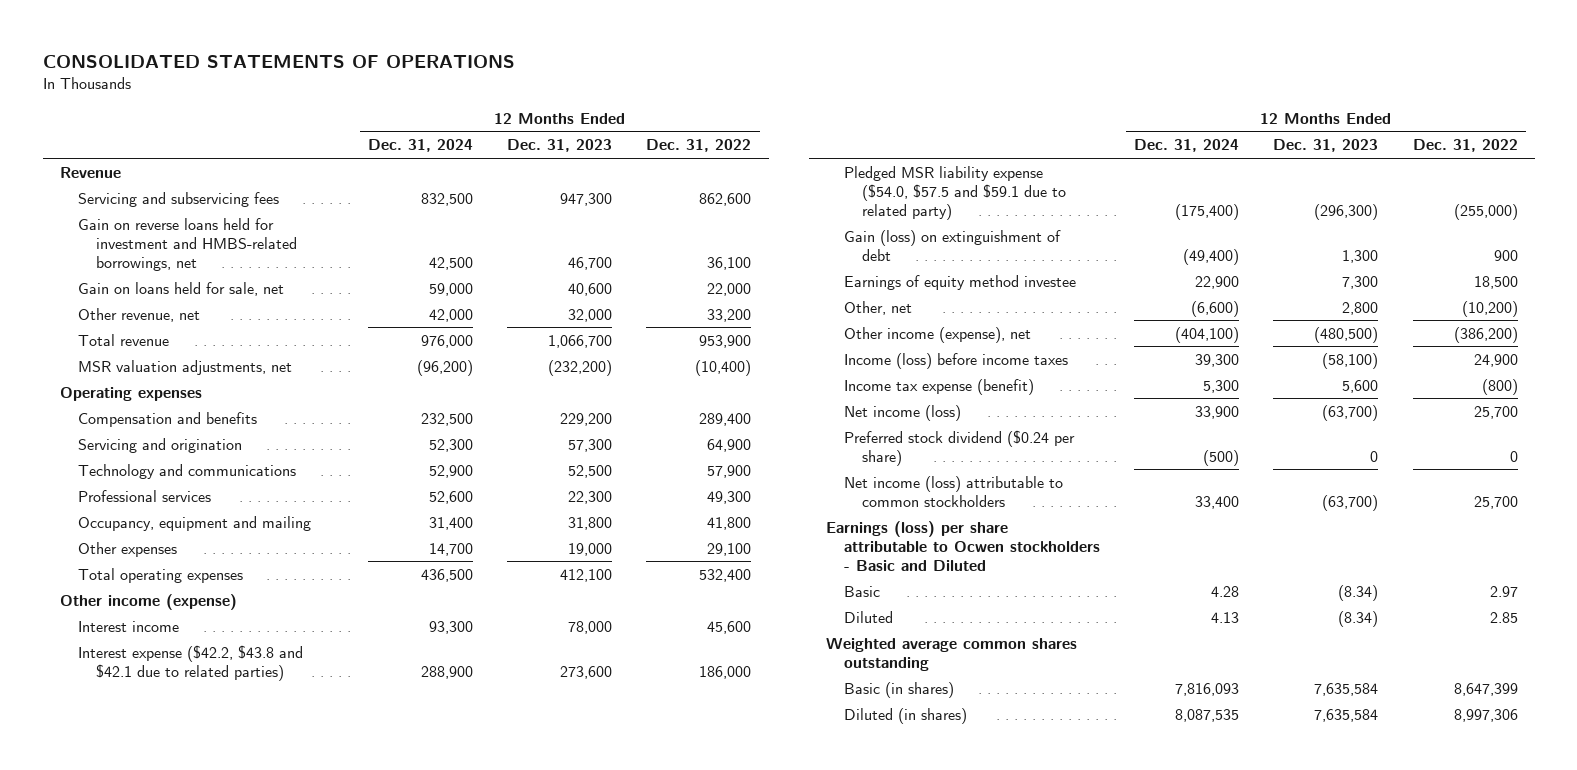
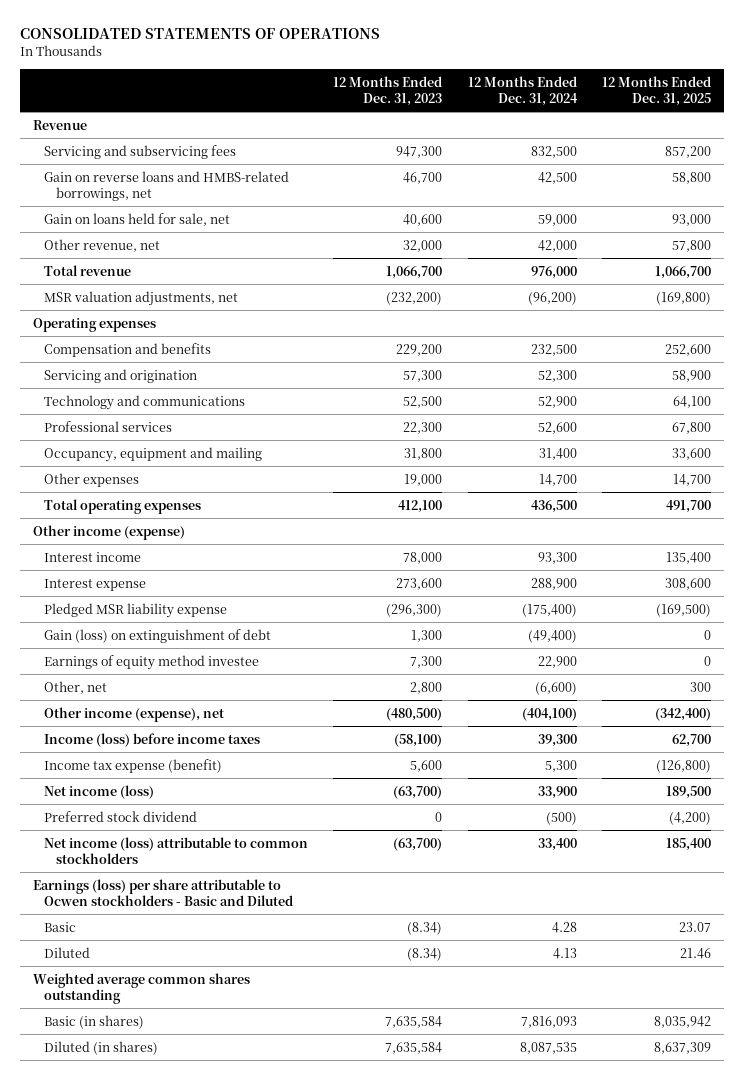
- | 12 Months Ended Dec. 31, 2024 | 12 Months Ended Dec. 31, 2023 | 12 Months Ended Dec. 31, 2022
+ | 12 Months Ended Dec. 31, 2023 | 12 Months Ended Dec. 31, 2024 | 12 Months Ended Dec. 31, 2025
- Gain on reverse loans held for investment and HMBS-related borrowings, net | 42,500 | 46,700 | 36,100
+ Gain on reverse loans and HMBS-related borrowings, net | 46,700 | 42,500 | 58,800
- Interest expense ($42.2, $43.8 and $42.1 due to related parties) | 288,900 | 273,600 | 186,000
- Pledged MSR liability expense ($54.0, $57.5 and $59.1 due to related party) | (175,400) | (296,300) | (255,000)
+ Interest expense | 273,600 | 288,900 | 308,600
+ Pledged MSR liability expense | (296,300) | (175,400) | (169,500)
- Preferred stock dividend ($0.24 per share) | (500) | 0 | 0
+ Preferred stock dividend | 0 | (500) | (4,200)

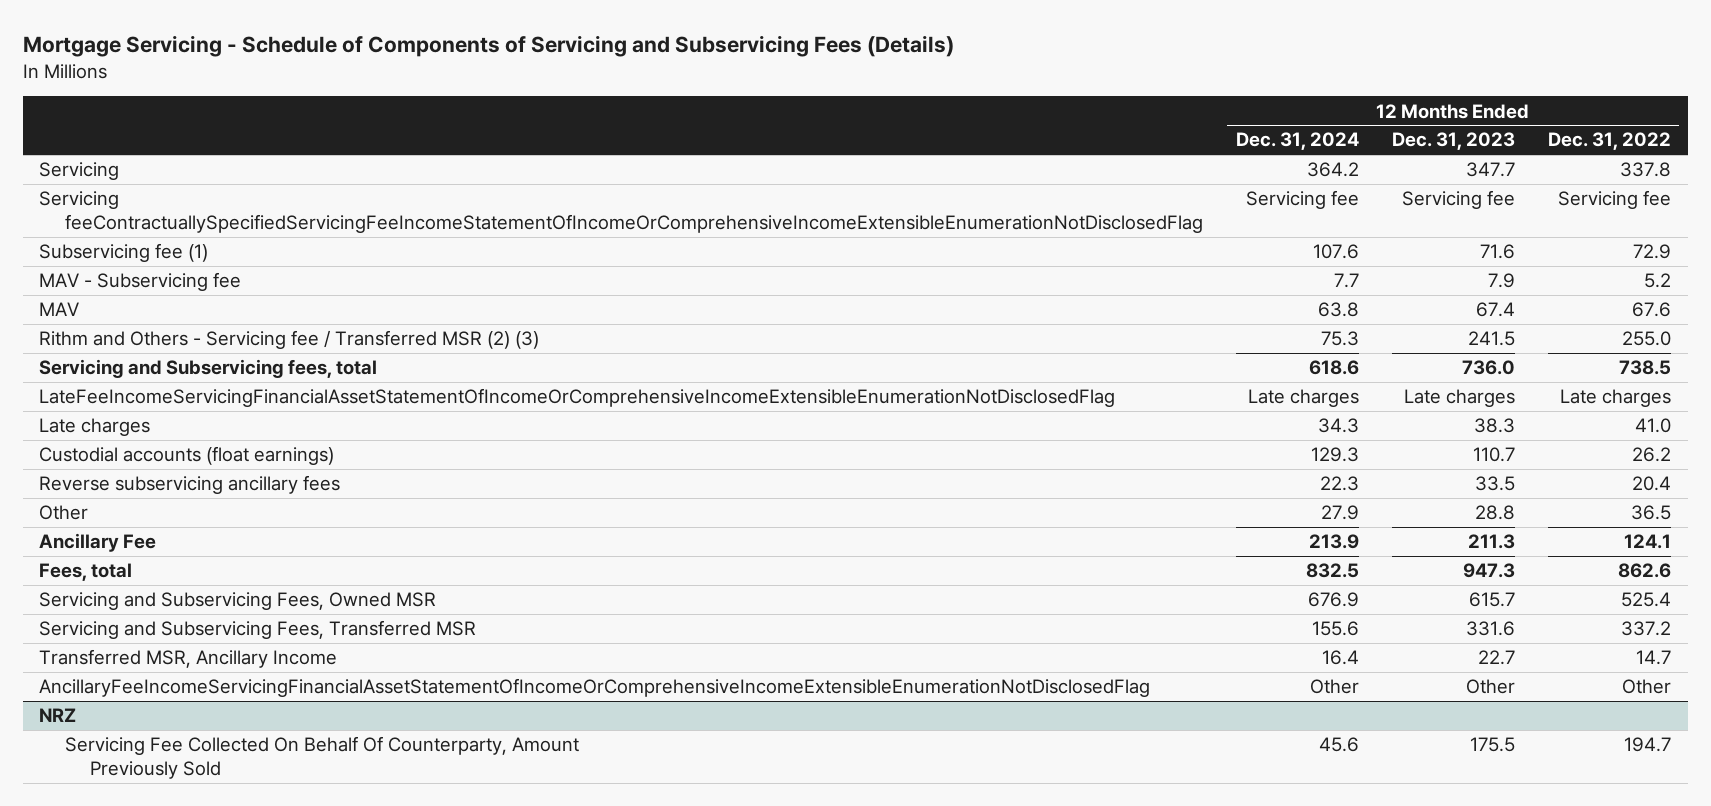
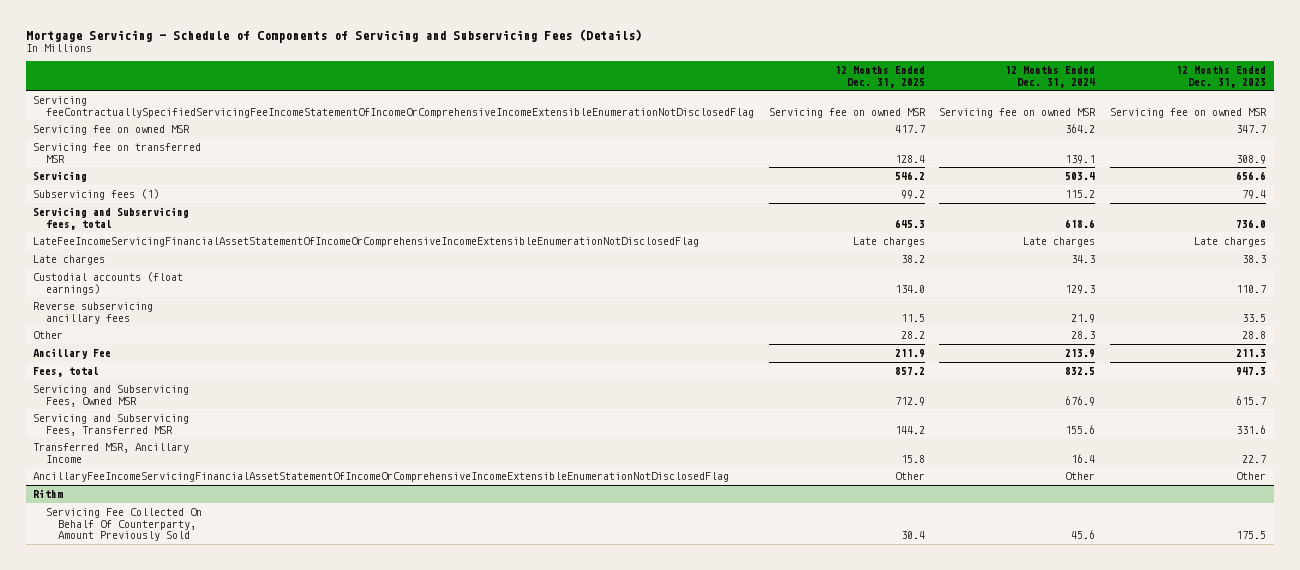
- | 12 Months Ended Dec. 31, 2024 | 12 Months Ended Dec. 31, 2023 | 12 Months Ended Dec. 31, 2022
+ | 12 Months Ended Dec. 31, 2025 | 12 Months Ended Dec. 31, 2024 | 12 Months Ended Dec. 31, 2023
- Servicing | 364.2 | 347.7 | 337.8
- Servicing feeContractuallySpecifiedServicingFeeIncomeStatementOfIncomeOrComprehensiveIncomeExtensibleEnumerationNotDisclosedFlag | Servicing fee | Servicing fee | Servicing fee
- Subservicing fee (1) | 107.6 | 71.6 | 72.9
- MAV - Subservicing fee | 7.7 | 7.9 | 5.2
- MAV | 63.8 | 67.4 | 67.6
- Rithm and Others - Servicing fee / Transferred MSR (2) (3) | 75.3 | 241.5 | 255.0
+ Servicing feeContractuallySpecifiedServicingFeeIncomeStatementOfIncomeOrComprehensiveIncomeExtensibleEnumerationNotDisclosedFlag | Servicing fee on owned MSR | Servicing fee on owned MSR | Servicing fee on owned MSR
+ Servicing fee on owned MSR | 417.7 | 364.2 | 347.7
+ Servicing fee on transferred MSR | 128.4 | 139.1 | 308.9
+ Servicing | 546.2 | 503.4 | 656.6
+ Subservicing fees (1) | 99.2 | 115.2 | 79.4
- Reverse subservicing ancillary fees | 22.3 | 33.5 | 20.4
- Other | 27.9 | 28.8 | 36.5
+ Reverse subservicing ancillary fees | 11.5 | 21.9 | 33.5
+ Other | 28.2 | 28.3 | 28.8
- NRZ
+ Rithm

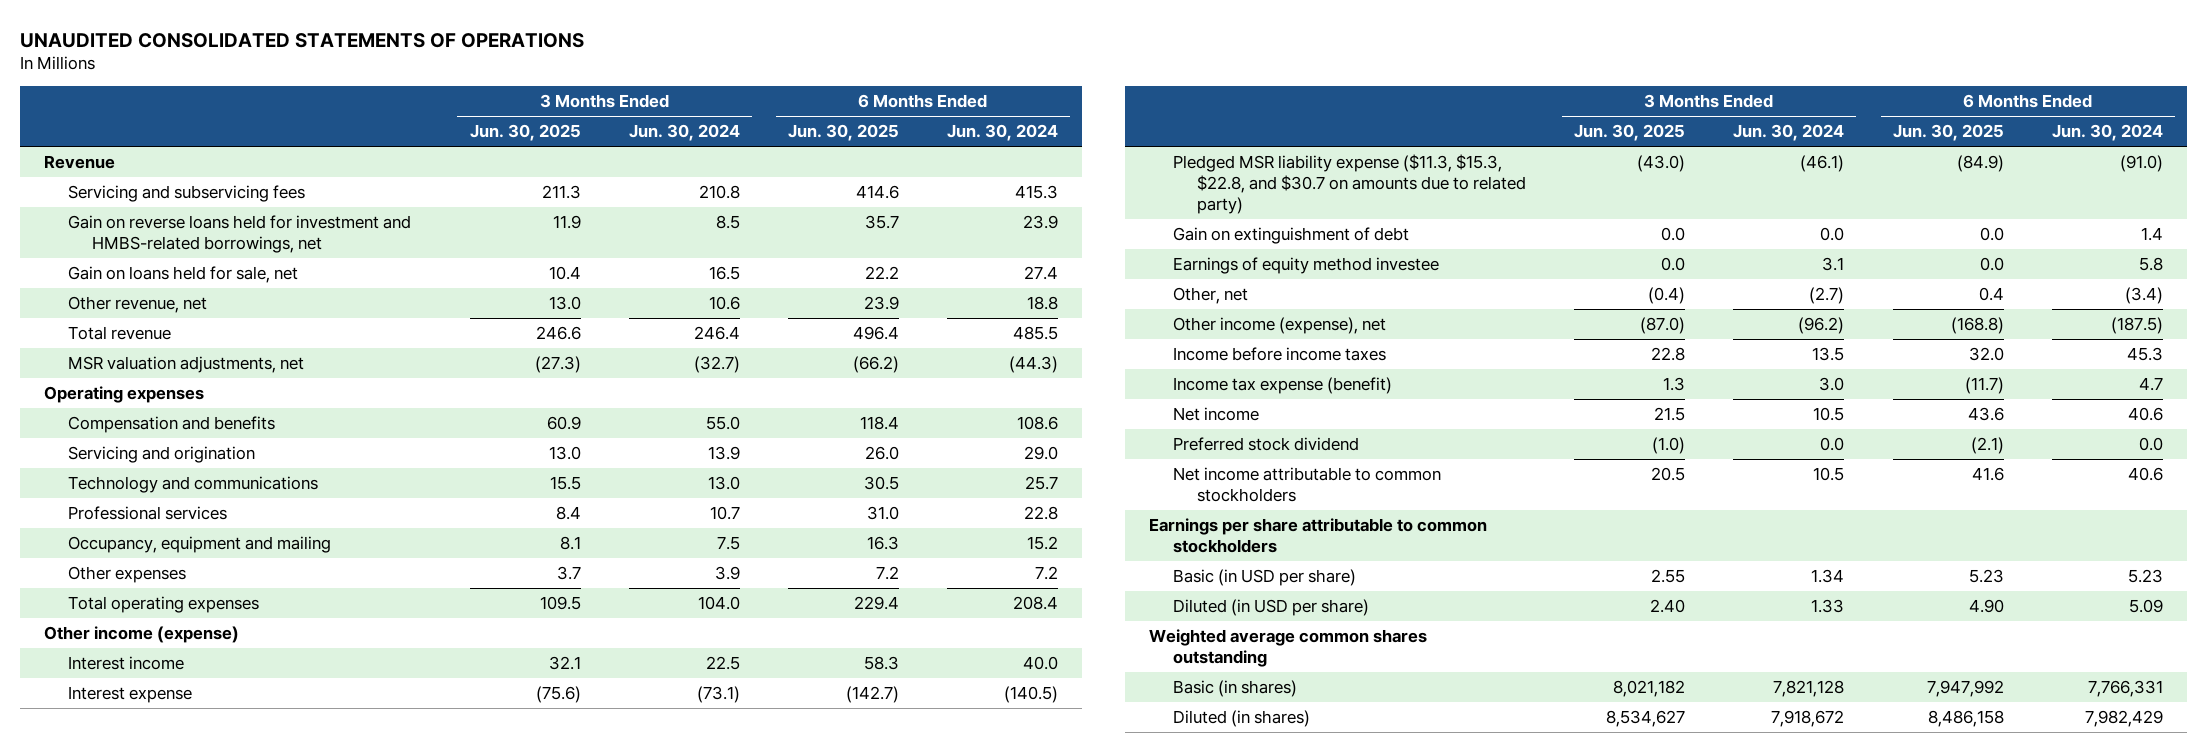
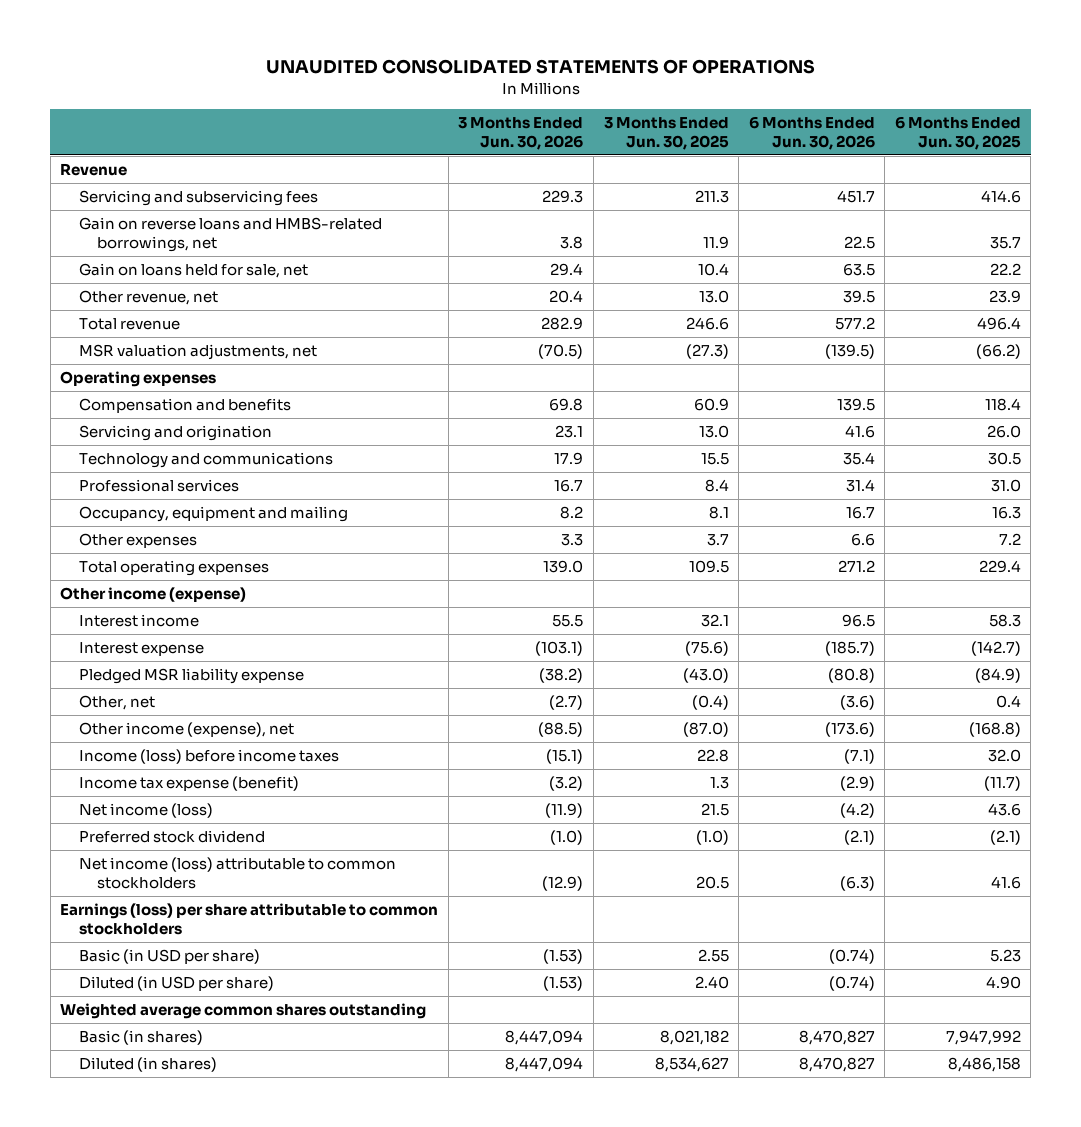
- | 3 Months Ended Jun. 30, 2025 | 3 Months Ended Jun. 30, 2024 | 6 Months Ended Jun. 30, 2025 | 6 Months Ended Jun. 30, 2024
+ | 3 Months Ended Jun. 30, 2026 | 3 Months Ended Jun. 30, 2025 | 6 Months Ended Jun. 30, 2026 | 6 Months Ended Jun. 30, 2025
- Gain on reverse loans held for investment and HMBS-related borrowings, net | 11.9 | 8.5 | 35.7 | 23.9
+ Gain on reverse loans and HMBS-related borrowings, net | 3.8 | 11.9 | 22.5 | 35.7
- Pledged MSR liability expense ($11.3, $15.3, $22.8, and $30.7 on amounts due to related party) | (43.0) | (46.1) | (84.9) | (91.0)
- Gain on extinguishment of debt | 0.0 | 0.0 | 0.0 | 1.4
- Earnings of equity method investee | 0.0 | 3.1 | 0.0 | 5.8
+ Pledged MSR liability expense | (38.2) | (43.0) | (80.8) | (84.9)
- Income before income taxes | 22.8 | 13.5 | 32.0 | 45.3
+ Income (loss) before income taxes | (15.1) | 22.8 | (7.1) | 32.0
- Net income | 21.5 | 10.5 | 43.6 | 40.6
+ Net income (loss) | (11.9) | 21.5 | (4.2) | 43.6
- Net income attributable to common stockholders | 20.5 | 10.5 | 41.6 | 40.6
- Earnings per share attributable to common stockholders
+ Net income (loss) attributable to common stockholders | (12.9) | 20.5 | (6.3) | 41.6
+ Earnings (loss) per share attributable to common stockholders

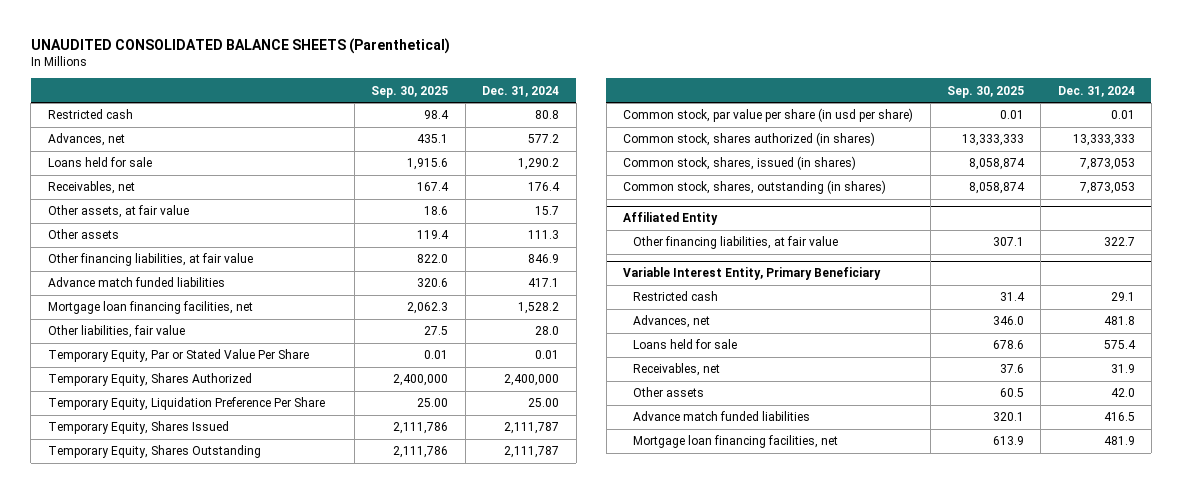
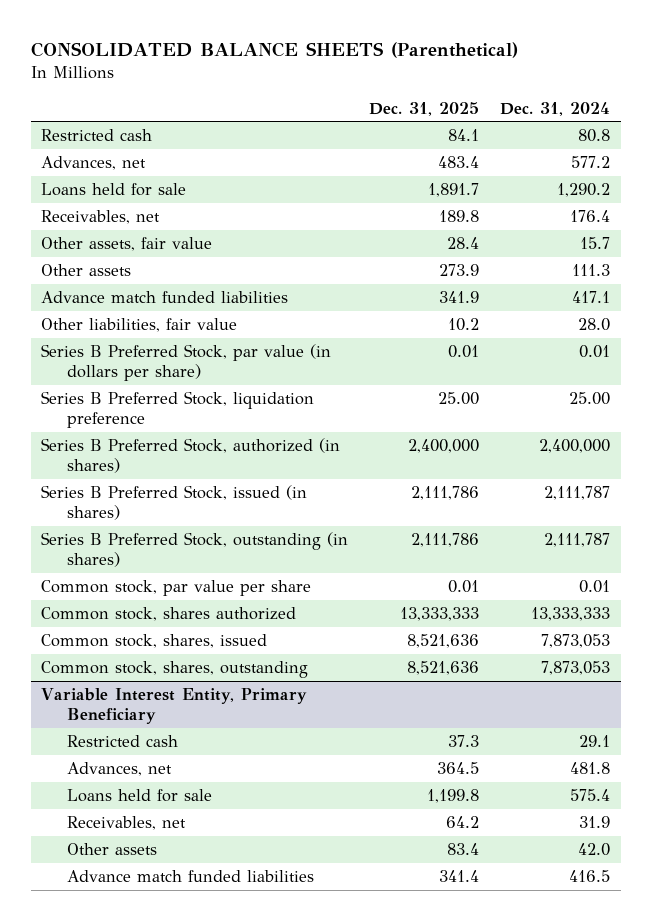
- UNAUDITED CONSOLIDATED BALANCE SHEETS (Parenthetical)
+ CONSOLIDATED BALANCE SHEETS (Parenthetical)
- | Sep. 30, 2025 | Dec. 31, 2024
+ | Dec. 31, 2025 | Dec. 31, 2024
- Other assets, at fair value | 18.6 | 15.7
+ Other assets, fair value | 28.4 | 15.7
- Other financing liabilities, at fair value | 822.0 | 846.9
- Mortgage loan financing facilities, net | 2,062.3 | 1,528.2
- Temporary Equity, Par or Stated Value Per Share | 0.01 | 0.01
- Temporary Equity, Shares Authorized | 2,400,000 | 2,400,000
- Temporary Equity, Liquidation Preference Per Share | 25.00 | 25.00
- Temporary Equity, Shares Issued | 2,111,786 | 2,111,787
- Temporary Equity, Shares Outstanding | 2,111,786 | 2,111,787
- Common stock, par value per share (in usd per share) | 0.01 | 0.01
- Common stock, shares authorized (in shares) | 13,333,333 | 13,333,333
- Common stock, shares, issued (in shares) | 8,058,874 | 7,873,053
- Common stock, shares, outstanding (in shares) | 8,058,874 | 7,873,053
- Affiliated Entity
- Other financing liabilities, at fair value | 307.1 | 322.7
+ Series B Preferred Stock, par value (in dollars per share) | 0.01 | 0.01
+ Series B Preferred Stock, liquidation preference | 25.00 | 25.00
+ Series B Preferred Stock, authorized (in shares) | 2,400,000 | 2,400,000
+ Series B Preferred Stock, issued (in shares) | 2,111,786 | 2,111,787
+ Series B Preferred Stock, outstanding (in shares) | 2,111,786 | 2,111,787
+ Common stock, par value per share | 0.01 | 0.01
+ Common stock, shares authorized | 13,333,333 | 13,333,333
+ Common stock, shares, issued | 8,521,636 | 7,873,053
+ Common stock, shares, outstanding | 8,521,636 | 7,873,053
@ Variable Interest Entity, Primary Beneficiary
- Mortgage loan financing facilities, net | 613.9 | 481.9

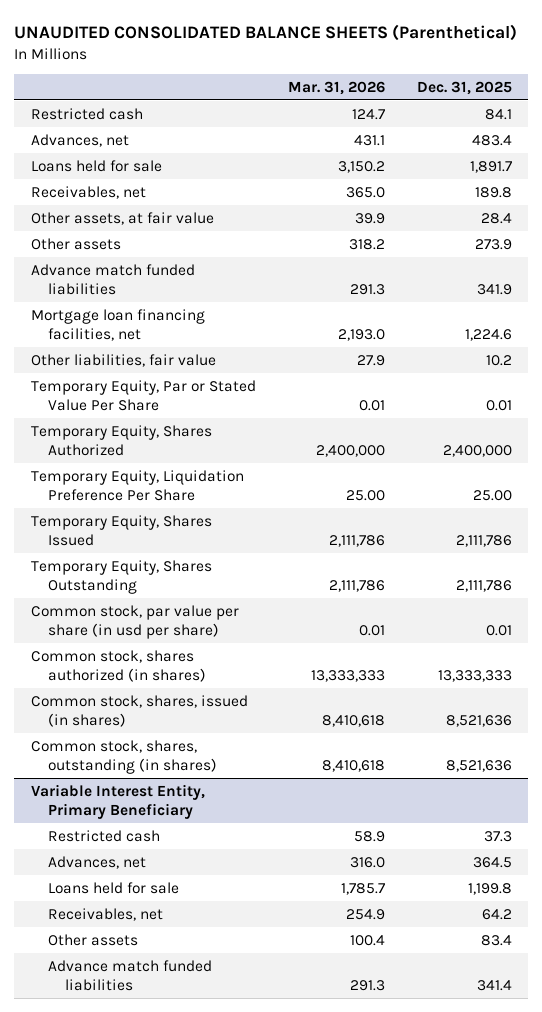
- CONSOLIDATED BALANCE SHEETS (Parenthetical)
+ UNAUDITED CONSOLIDATED BALANCE SHEETS (Parenthetical)
- | Dec. 31, 2025 | Dec. 31, 2024
+ | Mar. 31, 2026 | Dec. 31, 2025
- Other assets, fair value | 28.4 | 15.7
+ Other assets, at fair value | 39.9 | 28.4
+ Mortgage loan financing facilities, net | 2,193.0 | 1,224.6
- Series B Preferred Stock, par value (in dollars per share) | 0.01 | 0.01
- Series B Preferred Stock, liquidation preference | 25.00 | 25.00
- Series B Preferred Stock, authorized (in shares) | 2,400,000 | 2,400,000
- Series B Preferred Stock, issued (in shares) | 2,111,786 | 2,111,787
- Series B Preferred Stock, outstanding (in shares) | 2,111,786 | 2,111,787
- Common stock, par value per share | 0.01 | 0.01
- Common stock, shares authorized | 13,333,333 | 13,333,333
- Common stock, shares, issued | 8,521,636 | 7,873,053
- Common stock, shares, outstanding | 8,521,636 | 7,873,053
+ Temporary Equity, Par or Stated Value Per Share | 0.01 | 0.01
+ Temporary Equity, Shares Authorized | 2,400,000 | 2,400,000
+ Temporary Equity, Liquidation Preference Per Share | 25.00 | 25.00
+ Temporary Equity, Shares Issued | 2,111,786 | 2,111,786
+ Temporary Equity, Shares Outstanding | 2,111,786 | 2,111,786
+ Common stock, par value per share (in usd per share) | 0.01 | 0.01
+ Common stock, shares authorized (in shares) | 13,333,333 | 13,333,333
+ Common stock, shares, issued (in shares) | 8,410,618 | 8,521,636
+ Common stock, shares, outstanding (in shares) | 8,410,618 | 8,521,636

